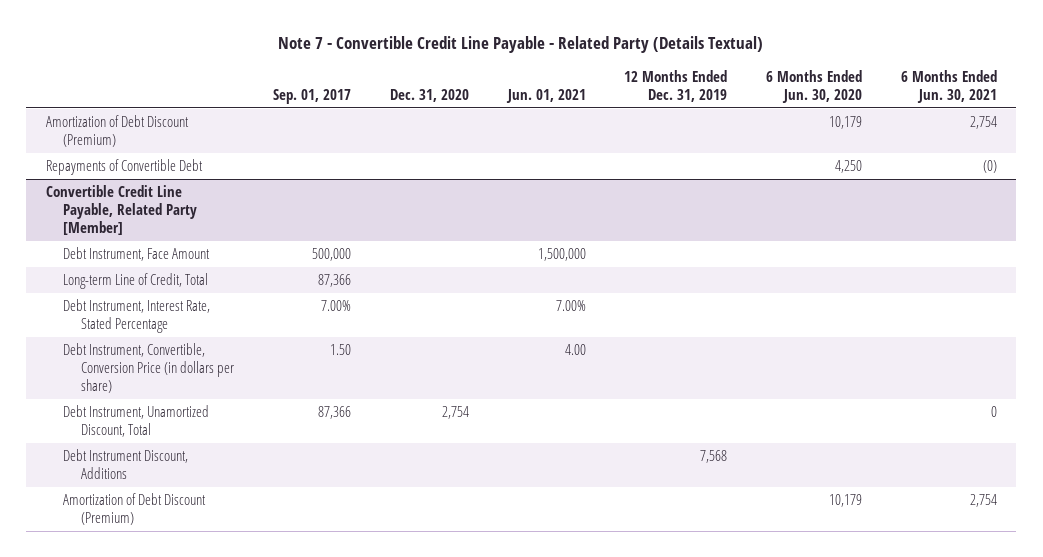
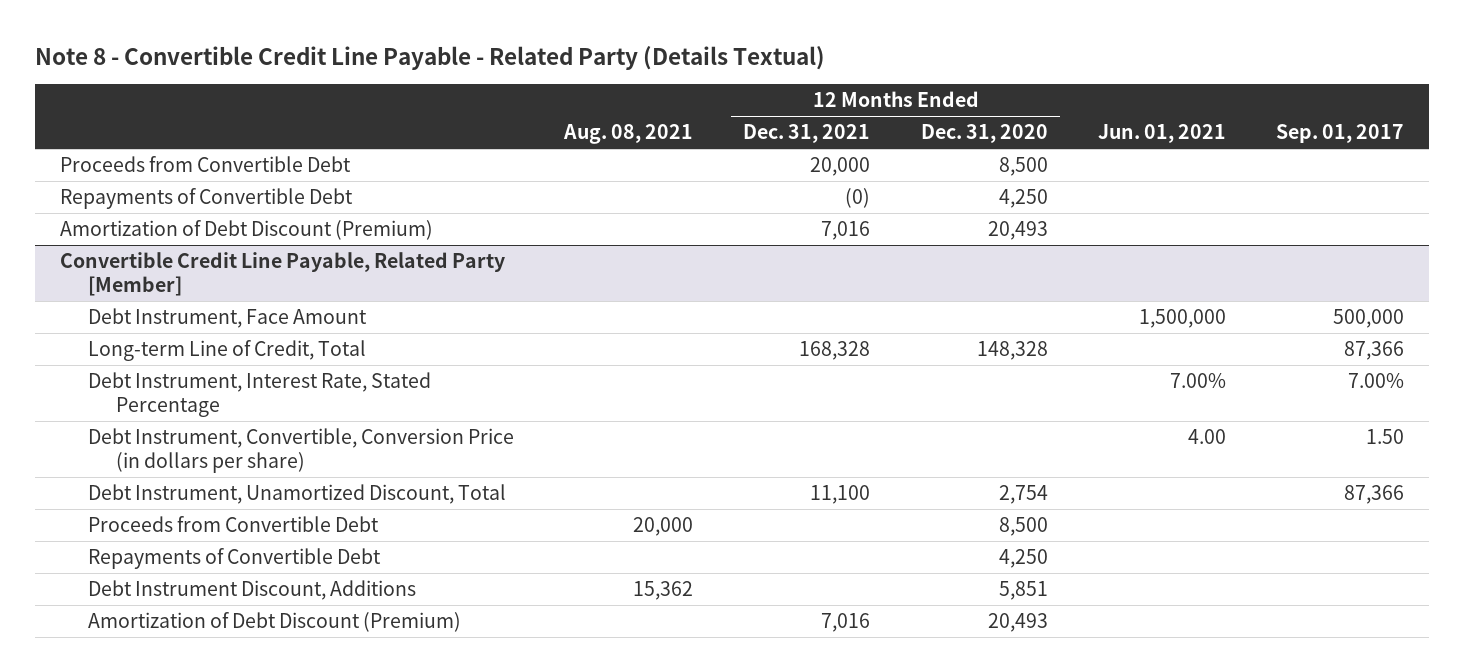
- Note 7 - Convertible Credit Line Payable - Related Party (Details Textual)
+ Note 8 - Convertible Credit Line Payable - Related Party (Details Textual)
- | Sep. 01, 2017 | Dec. 31, 2020 | Jun. 01, 2021 | 12 Months Ended Dec. 31, 2019 | 6 Months Ended Jun. 30, 2020 | 6 Months Ended Jun. 30, 2021
+ | Aug. 08, 2021 | 12 Months Ended Dec. 31, 2021 | 12 Months Ended Dec. 31, 2020 | Jun. 01, 2021 | Sep. 01, 2017
+ Proceeds from Convertible Debt | | 20,000 | 8,500 | |
moved down: Amortization of Debt Discount (Premium) | | 7,016 | 20,493 | |
@ Convertible Credit Line Payable, Related Party [Member]
+ Proceeds from Convertible Debt | 20,000 | | 8,500 | |
+ Repayments of Convertible Debt | | | 4,250 | |

